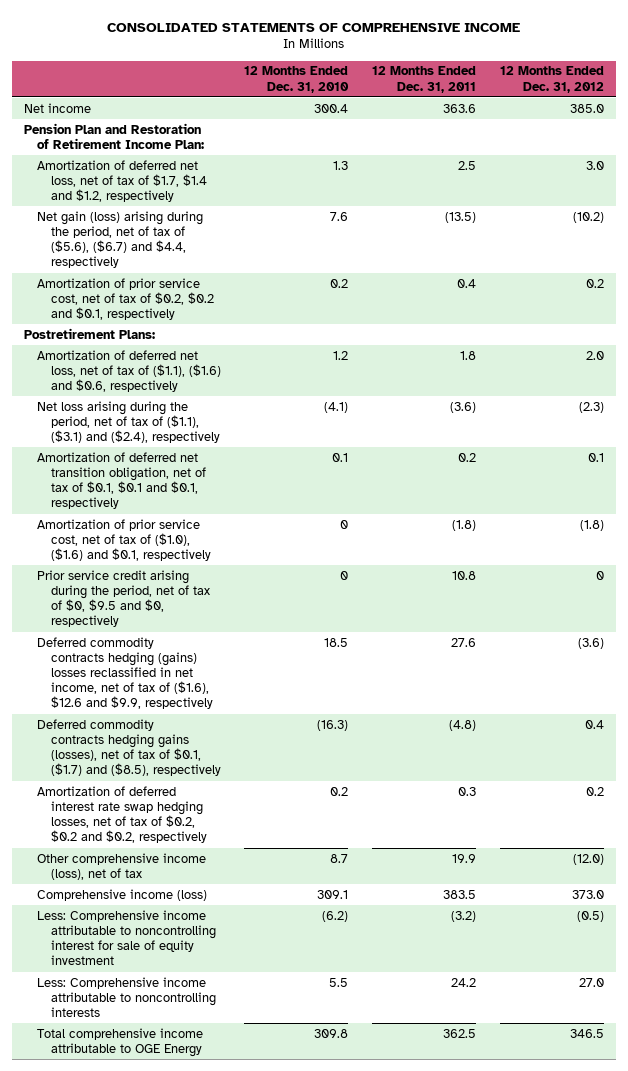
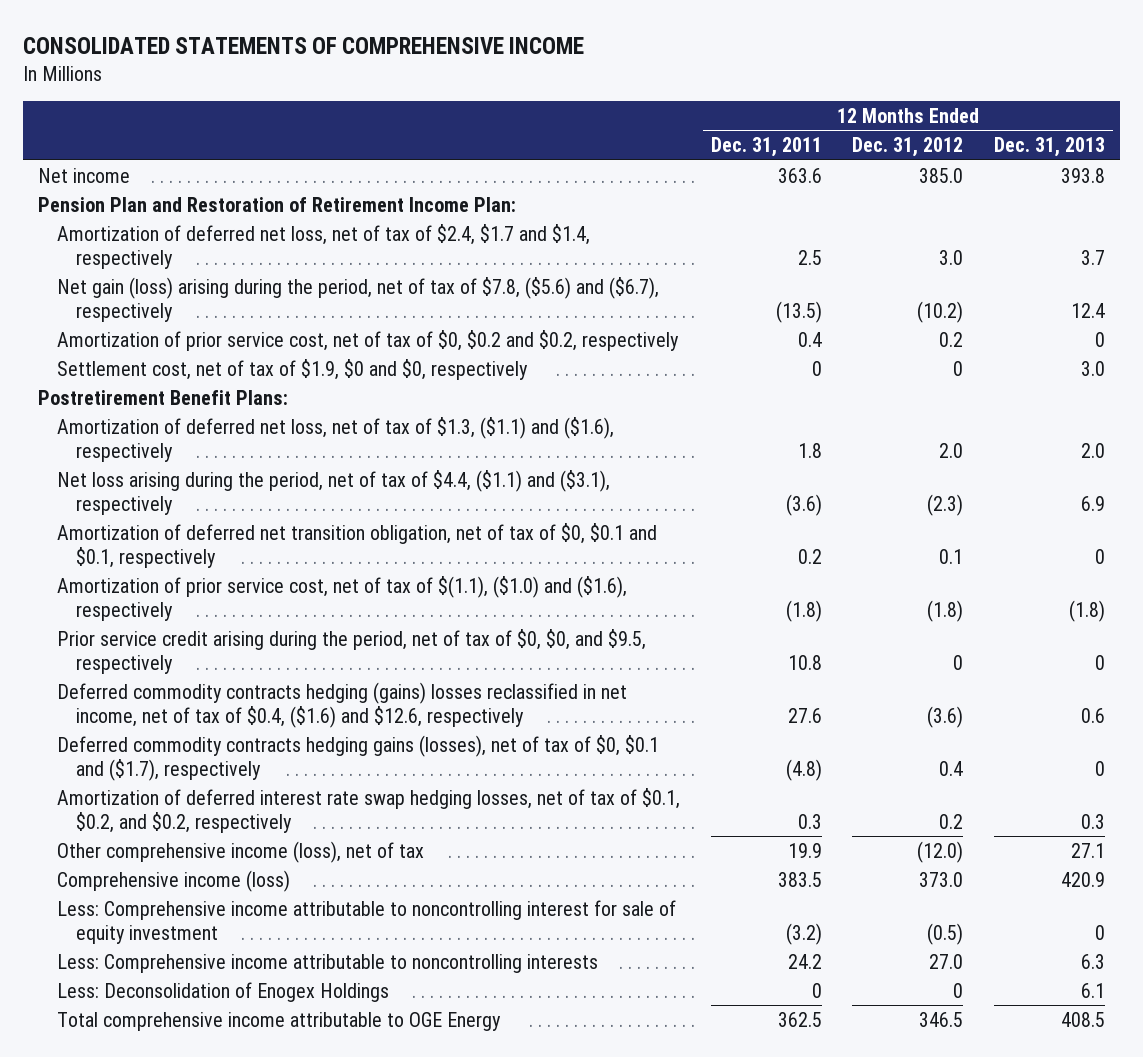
- | 12 Months Ended Dec. 31, 2010 | 12 Months Ended Dec. 31, 2011 | 12 Months Ended Dec. 31, 2012
+ | 12 Months Ended Dec. 31, 2011 | 12 Months Ended Dec. 31, 2012 | 12 Months Ended Dec. 31, 2013
- Amortization of deferred net loss, net of tax of $1.7, $1.4 and $1.2, respectively | 1.3 | 2.5 | 3.0
- Net gain (loss) arising during the period, net of tax of ($5.6), ($6.7) and $4.4, respectively | 7.6 | (13.5) | (10.2)
- Amortization of prior service cost, net of tax of $0.2, $0.2 and $0.1, respectively | 0.2 | 0.4 | 0.2
- Postretirement Plans:
- Amortization of deferred net loss, net of tax of ($1.1), ($1.6) and $0.6, respectively | 1.2 | 1.8 | 2.0
- Net loss arising during the period, net of tax of ($1.1), ($3.1) and ($2.4), respectively | (4.1) | (3.6) | (2.3)
- Amortization of deferred net transition obligation, net of tax of $0.1, $0.1 and $0.1, respectively | 0.1 | 0.2 | 0.1
- Amortization of prior service cost, net of tax of ($1.0), ($1.6) and $0.1, respectively | 0 | (1.8) | (1.8)
- Prior service credit arising during the period, net of tax of $0, $9.5 and $0, respectively | 0 | 10.8 | 0
- Deferred commodity contracts hedging (gains) losses reclassified in net income, net of tax of ($1.6), $12.6 and $9.9, respectively | 18.5 | 27.6 | (3.6)
- Deferred commodity contracts hedging gains (losses), net of tax of $0.1, ($1.7) and ($8.5), respectively | (16.3) | (4.8) | 0.4
- Amortization of deferred interest rate swap hedging losses, net of tax of $0.2, $0.2 and $0.2, respectively | 0.2 | 0.3 | 0.2
+ Amortization of deferred net loss, net of tax of $2.4, $1.7 and $1.4, respectively | 2.5 | 3.0 | 3.7
+ Net gain (loss) arising during the period, net of tax of $7.8, ($5.6) and ($6.7), respectively | (13.5) | (10.2) | 12.4
+ Amortization of prior service cost, net of tax of $0, $0.2 and $0.2, respectively | 0.4 | 0.2 | 0
+ Settlement cost, net of tax of $1.9, $0 and $0, respectively | 0 | 0 | 3.0
+ Postretirement Benefit Plans:
+ Amortization of deferred net loss, net of tax of $1.3, ($1.1) and ($1.6), respectively | 1.8 | 2.0 | 2.0
+ Net loss arising during the period, net of tax of $4.4, ($1.1) and ($3.1), respectively | (3.6) | (2.3) | 6.9
+ Amortization of deferred net transition obligation, net of tax of $0, $0.1 and $0.1, respectively | 0.2 | 0.1 | 0
+ Amortization of prior service cost, net of tax of $(1.1), ($1.0) and ($1.6), respectively | (1.8) | (1.8) | (1.8)
+ Prior service credit arising during the period, net of tax of $0, $0, and $9.5, respectively | 10.8 | 0 | 0
+ Deferred commodity contracts hedging (gains) losses reclassified in net income, net of tax of $0.4, ($1.6) and $12.6, respectively | 27.6 | (3.6) | 0.6
+ Deferred commodity contracts hedging gains (losses), net of tax of $0, $0.1 and ($1.7), respectively | (4.8) | 0.4 | 0
+ Amortization of deferred interest rate swap hedging losses, net of tax of $0.1, $0.2, and $0.2, respectively | 0.3 | 0.2 | 0.3
+ Less: Deconsolidation of Enogex Holdings | 0 | 0 | 6.1

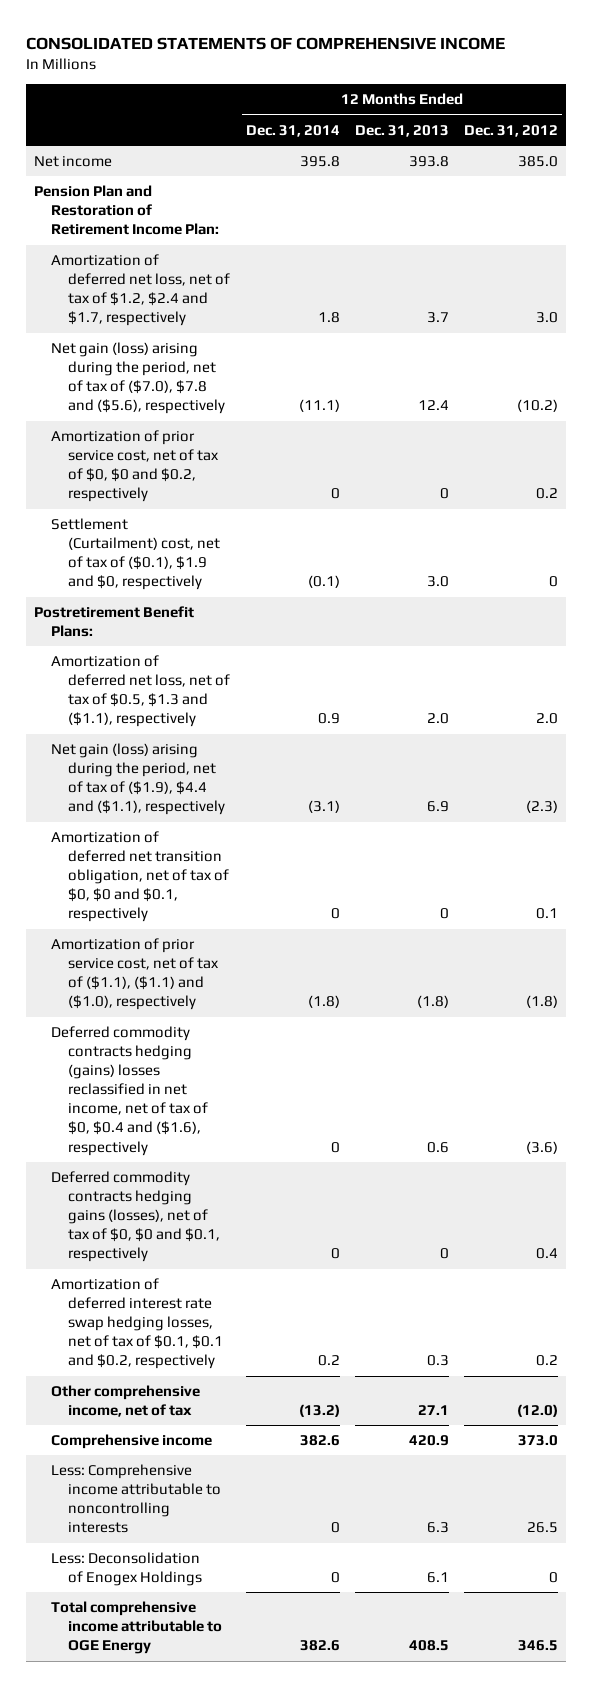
- | 12 Months Ended Dec. 31, 2011 | 12 Months Ended Dec. 31, 2012 | 12 Months Ended Dec. 31, 2013
+ | 12 Months Ended Dec. 31, 2014 | 12 Months Ended Dec. 31, 2013 | 12 Months Ended Dec. 31, 2012
- Amortization of deferred net loss, net of tax of $2.4, $1.7 and $1.4, respectively | 2.5 | 3.0 | 3.7
- Net gain (loss) arising during the period, net of tax of $7.8, ($5.6) and ($6.7), respectively | (13.5) | (10.2) | 12.4
- Amortization of prior service cost, net of tax of $0, $0.2 and $0.2, respectively | 0.4 | 0.2 | 0
- Settlement cost, net of tax of $1.9, $0 and $0, respectively | 0 | 0 | 3.0
+ Amortization of deferred net loss, net of tax of $1.2, $2.4 and $1.7, respectively | 1.8 | 3.7 | 3.0
+ Net gain (loss) arising during the period, net of tax of ($7.0), $7.8 and ($5.6), respectively | (11.1) | 12.4 | (10.2)
+ Amortization of prior service cost, net of tax of $0, $0 and $0.2, respectively | 0 | 0 | 0.2
+ Settlement (Curtailment) cost, net of tax of ($0.1), $1.9 and $0, respectively | (0.1) | 3.0 | 0
- Amortization of deferred net loss, net of tax of $1.3, ($1.1) and ($1.6), respectively | 1.8 | 2.0 | 2.0
- Net loss arising during the period, net of tax of $4.4, ($1.1) and ($3.1), respectively | (3.6) | (2.3) | 6.9
- Amortization of deferred net transition obligation, net of tax of $0, $0.1 and $0.1, respectively | 0.2 | 0.1 | 0
- Amortization of prior service cost, net of tax of $(1.1), ($1.0) and ($1.6), respectively | (1.8) | (1.8) | (1.8)
- Prior service credit arising during the period, net of tax of $0, $0, and $9.5, respectively | 10.8 | 0 | 0
- Deferred commodity contracts hedging (gains) losses reclassified in net income, net of tax of $0.4, ($1.6) and $12.6, respectively | 27.6 | (3.6) | 0.6
- Deferred commodity contracts hedging gains (losses), net of tax of $0, $0.1 and ($1.7), respectively | (4.8) | 0.4 | 0
- Amortization of deferred interest rate swap hedging losses, net of tax of $0.1, $0.2, and $0.2, respectively | 0.3 | 0.2 | 0.3
- Other comprehensive income (loss), net of tax | 19.9 | (12.0) | 27.1
- Comprehensive income (loss) | 383.5 | 373.0 | 420.9
- Less: Comprehensive income attributable to noncontrolling interest for sale of equity investment | (3.2) | (0.5) | 0
- Less: Comprehensive income attributable to noncontrolling interests | 24.2 | 27.0 | 6.3
+ Amortization of deferred net loss, net of tax of $0.5, $1.3 and ($1.1), respectively | 0.9 | 2.0 | 2.0
+ Net gain (loss) arising during the period, net of tax of ($1.9), $4.4 and ($1.1), respectively | (3.1) | 6.9 | (2.3)
+ Amortization of deferred net transition obligation, net of tax of $0, $0 and $0.1, respectively | 0 | 0 | 0.1
+ Amortization of prior service cost, net of tax of ($1.1), ($1.1) and ($1.0), respectively | (1.8) | (1.8) | (1.8)
+ Deferred commodity contracts hedging (gains) losses reclassified in net income, net of tax of $0, $0.4 and ($1.6), respectively | 0 | 0.6 | (3.6)
+ Deferred commodity contracts hedging gains (losses), net of tax of $0, $0 and $0.1, respectively | 0 | 0 | 0.4
+ Amortization of deferred interest rate swap hedging losses, net of tax of $0.1, $0.1 and $0.2, respectively | 0.2 | 0.3 | 0.2
+ Other comprehensive income, net of tax | (13.2) | 27.1 | (12.0)
+ Comprehensive income | 382.6 | 420.9 | 373.0
+ Less: Comprehensive income attributable to noncontrolling interests | 0 | 6.3 | 26.5

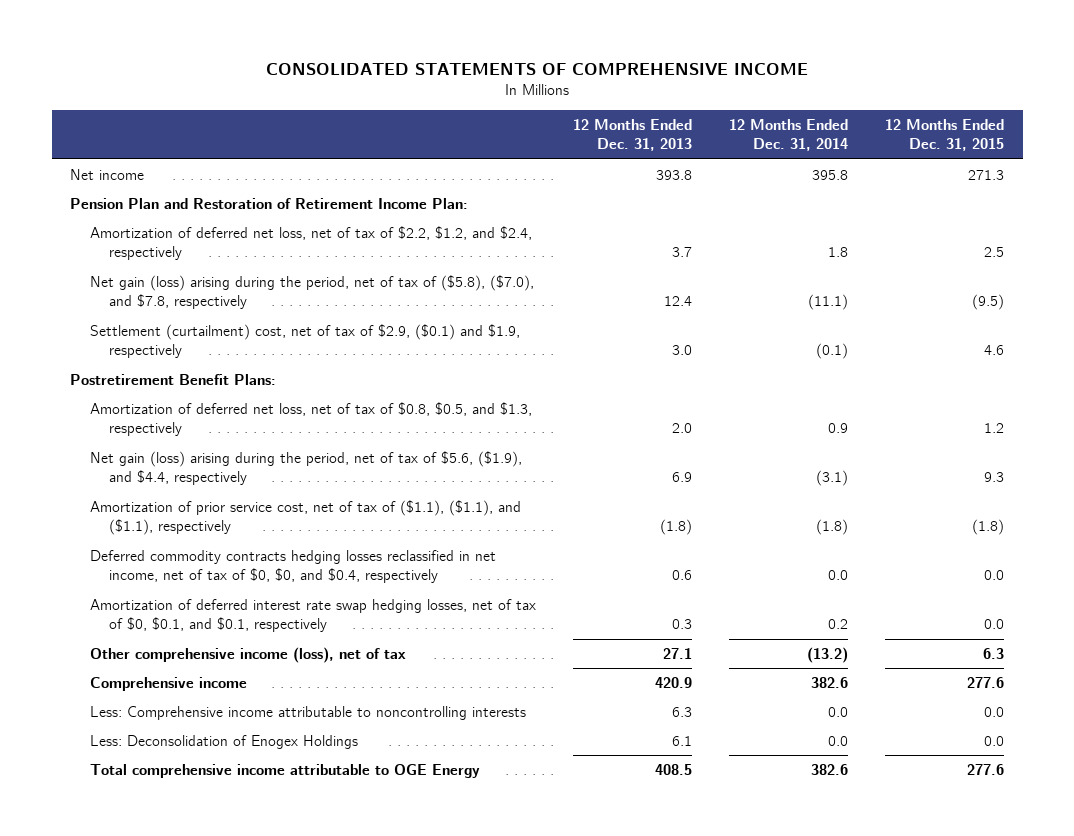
- | 12 Months Ended Dec. 31, 2014 | 12 Months Ended Dec. 31, 2013 | 12 Months Ended Dec. 31, 2012
+ | 12 Months Ended Dec. 31, 2013 | 12 Months Ended Dec. 31, 2014 | 12 Months Ended Dec. 31, 2015
- Amortization of deferred net loss, net of tax of $1.2, $2.4 and $1.7, respectively | 1.8 | 3.7 | 3.0
- Net gain (loss) arising during the period, net of tax of ($7.0), $7.8 and ($5.6), respectively | (11.1) | 12.4 | (10.2)
- Amortization of prior service cost, net of tax of $0, $0 and $0.2, respectively | 0 | 0 | 0.2
- Settlement (Curtailment) cost, net of tax of ($0.1), $1.9 and $0, respectively | (0.1) | 3.0 | 0
+ Amortization of deferred net loss, net of tax of $2.2, $1.2, and $2.4, respectively | 3.7 | 1.8 | 2.5
+ Net gain (loss) arising during the period, net of tax of ($5.8), ($7.0), and $7.8, respectively | 12.4 | (11.1) | (9.5)
+ Settlement (curtailment) cost, net of tax of $2.9, ($0.1) and $1.9, respectively | 3.0 | (0.1) | 4.6
- Amortization of deferred net loss, net of tax of $0.5, $1.3 and ($1.1), respectively | 0.9 | 2.0 | 2.0
- Net gain (loss) arising during the period, net of tax of ($1.9), $4.4 and ($1.1), respectively | (3.1) | 6.9 | (2.3)
- Amortization of deferred net transition obligation, net of tax of $0, $0 and $0.1, respectively | 0 | 0 | 0.1
- Amortization of prior service cost, net of tax of ($1.1), ($1.1) and ($1.0), respectively | (1.8) | (1.8) | (1.8)
- Deferred commodity contracts hedging (gains) losses reclassified in net income, net of tax of $0, $0.4 and ($1.6), respectively | 0 | 0.6 | (3.6)
- Deferred commodity contracts hedging gains (losses), net of tax of $0, $0 and $0.1, respectively | 0 | 0 | 0.4
- Amortization of deferred interest rate swap hedging losses, net of tax of $0.1, $0.1 and $0.2, respectively | 0.2 | 0.3 | 0.2
- Other comprehensive income, net of tax | (13.2) | 27.1 | (12.0)
+ Amortization of deferred net loss, net of tax of $0.8, $0.5, and $1.3, respectively | 2.0 | 0.9 | 1.2
+ Net gain (loss) arising during the period, net of tax of $5.6, ($1.9), and $4.4, respectively | 6.9 | (3.1) | 9.3
+ Amortization of prior service cost, net of tax of ($1.1), ($1.1), and ($1.1), respectively | (1.8) | (1.8) | (1.8)
+ Deferred commodity contracts hedging losses reclassified in net income, net of tax of $0, $0, and $0.4, respectively | 0.6 | 0.0 | 0.0
+ Amortization of deferred interest rate swap hedging losses, net of tax of $0, $0.1, and $0.1, respectively | 0.3 | 0.2 | 0.0
+ Other comprehensive income (loss), net of tax | 27.1 | (13.2) | 6.3
- Less: Comprehensive income attributable to noncontrolling interests | 0 | 6.3 | 26.5
- Less: Deconsolidation of Enogex Holdings | 0 | 6.1 | 0
+ Less: Comprehensive income attributable to noncontrolling interests | 6.3 | 0.0 | 0.0
+ Less: Deconsolidation of Enogex Holdings | 6.1 | 0.0 | 0.0

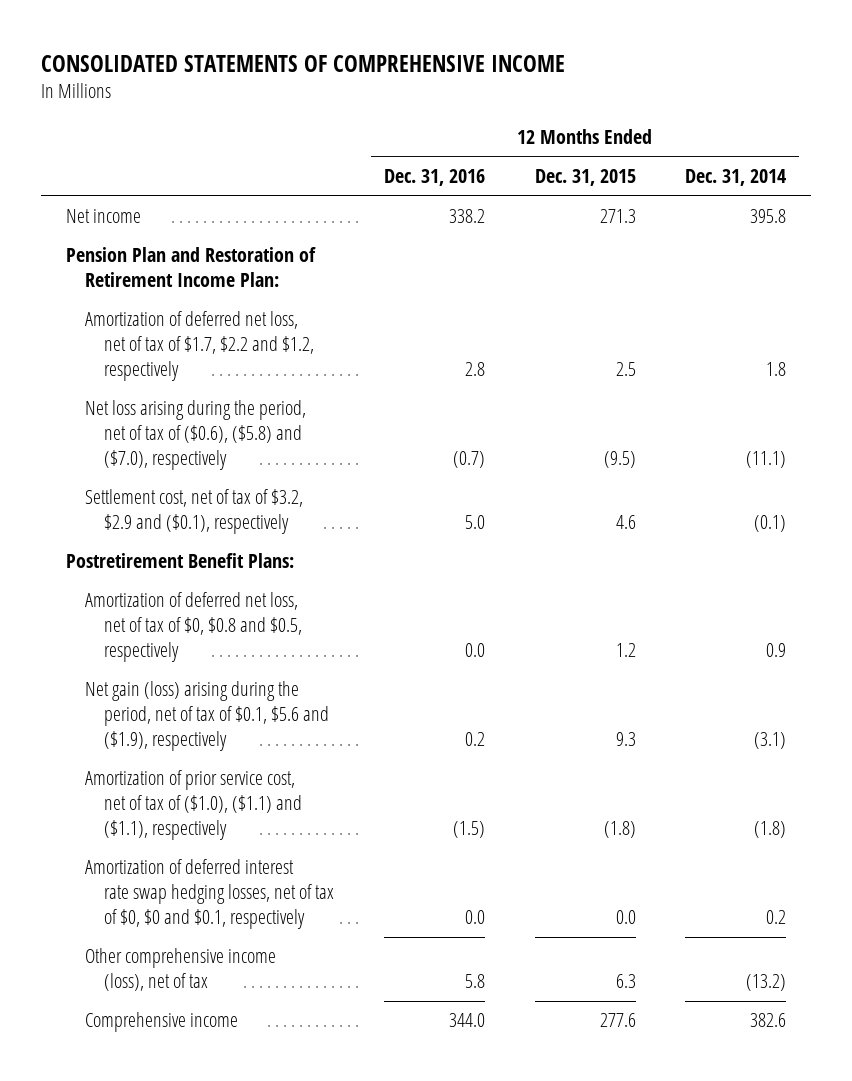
- | 12 Months Ended Dec. 31, 2013 | 12 Months Ended Dec. 31, 2014 | 12 Months Ended Dec. 31, 2015
+ | 12 Months Ended Dec. 31, 2016 | 12 Months Ended Dec. 31, 2015 | 12 Months Ended Dec. 31, 2014
- Amortization of deferred net loss, net of tax of $2.2, $1.2, and $2.4, respectively | 3.7 | 1.8 | 2.5
- Net gain (loss) arising during the period, net of tax of ($5.8), ($7.0), and $7.8, respectively | 12.4 | (11.1) | (9.5)
- Settlement (curtailment) cost, net of tax of $2.9, ($0.1) and $1.9, respectively | 3.0 | (0.1) | 4.6
+ Amortization of deferred net loss, net of tax of $1.7, $2.2 and $1.2, respectively | 2.8 | 2.5 | 1.8
+ Net loss arising during the period, net of tax of ($0.6), ($5.8) and ($7.0), respectively | (0.7) | (9.5) | (11.1)
+ Settlement cost, net of tax of $3.2, $2.9 and ($0.1), respectively | 5.0 | 4.6 | (0.1)
- Amortization of deferred net loss, net of tax of $0.8, $0.5, and $1.3, respectively | 2.0 | 0.9 | 1.2
- Net gain (loss) arising during the period, net of tax of $5.6, ($1.9), and $4.4, respectively | 6.9 | (3.1) | 9.3
- Amortization of prior service cost, net of tax of ($1.1), ($1.1), and ($1.1), respectively | (1.8) | (1.8) | (1.8)
- Deferred commodity contracts hedging losses reclassified in net income, net of tax of $0, $0, and $0.4, respectively | 0.6 | 0.0 | 0.0
- Amortization of deferred interest rate swap hedging losses, net of tax of $0, $0.1, and $0.1, respectively | 0.3 | 0.2 | 0.0
+ Amortization of deferred net loss, net of tax of $0, $0.8 and $0.5, respectively | 0.0 | 1.2 | 0.9
+ Net gain (loss) arising during the period, net of tax of $0.1, $5.6 and ($1.9), respectively | 0.2 | 9.3 | (3.1)
+ Amortization of prior service cost, net of tax of ($1.0), ($1.1) and ($1.1), respectively | (1.5) | (1.8) | (1.8)
+ Amortization of deferred interest rate swap hedging losses, net of tax of $0, $0 and $0.1, respectively | 0.0 | 0.0 | 0.2
- Less: Comprehensive income attributable to noncontrolling interests | 6.3 | 0.0 | 0.0
- Less: Deconsolidation of Enogex Holdings | 6.1 | 0.0 | 0.0
- Total comprehensive income attributable to OGE Energy | 408.5 | 382.6 | 277.6

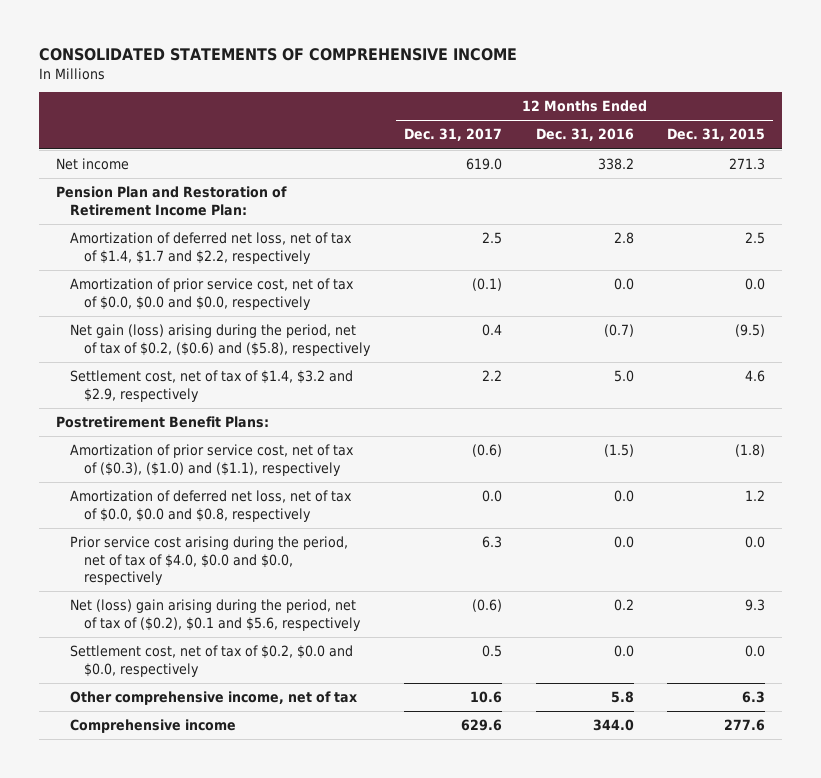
- | 12 Months Ended Dec. 31, 2016 | 12 Months Ended Dec. 31, 2015 | 12 Months Ended Dec. 31, 2014
+ | 12 Months Ended Dec. 31, 2017 | 12 Months Ended Dec. 31, 2016 | 12 Months Ended Dec. 31, 2015
- Amortization of deferred net loss, net of tax of $1.7, $2.2 and $1.2, respectively | 2.8 | 2.5 | 1.8
- Net loss arising during the period, net of tax of ($0.6), ($5.8) and ($7.0), respectively | (0.7) | (9.5) | (11.1)
- Settlement cost, net of tax of $3.2, $2.9 and ($0.1), respectively | 5.0 | 4.6 | (0.1)
+ Amortization of deferred net loss, net of tax of $1.4, $1.7 and $2.2, respectively | 2.5 | 2.8 | 2.5
+ Amortization of prior service cost, net of tax of $0.0, $0.0 and $0.0, respectively | (0.1) | 0.0 | 0.0
+ Net gain (loss) arising during the period, net of tax of $0.2, ($0.6) and ($5.8), respectively | 0.4 | (0.7) | (9.5)
+ Settlement cost, net of tax of $1.4, $3.2 and $2.9, respectively | 2.2 | 5.0 | 4.6
- Amortization of deferred net loss, net of tax of $0, $0.8 and $0.5, respectively | 0.0 | 1.2 | 0.9
- Net gain (loss) arising during the period, net of tax of $0.1, $5.6 and ($1.9), respectively | 0.2 | 9.3 | (3.1)
- Amortization of prior service cost, net of tax of ($1.0), ($1.1) and ($1.1), respectively | (1.5) | (1.8) | (1.8)
- Amortization of deferred interest rate swap hedging losses, net of tax of $0, $0 and $0.1, respectively | 0.0 | 0.0 | 0.2
- Other comprehensive income (loss), net of tax | 5.8 | 6.3 | (13.2)
+ Amortization of prior service cost, net of tax of ($0.3), ($1.0) and ($1.1), respectively | (0.6) | (1.5) | (1.8)
+ Amortization of deferred net loss, net of tax of $0.0, $0.0 and $0.8, respectively | 0.0 | 0.0 | 1.2
+ Prior service cost arising during the period, net of tax of $4.0, $0.0 and $0.0, respectively | 6.3 | 0.0 | 0.0
+ Net (loss) gain arising during the period, net of tax of ($0.2), $0.1 and $5.6, respectively | (0.6) | 0.2 | 9.3
+ Settlement cost, net of tax of $0.2, $0.0 and $0.0, respectively | 0.5 | 0.0 | 0.0
+ Other comprehensive income, net of tax | 10.6 | 5.8 | 6.3

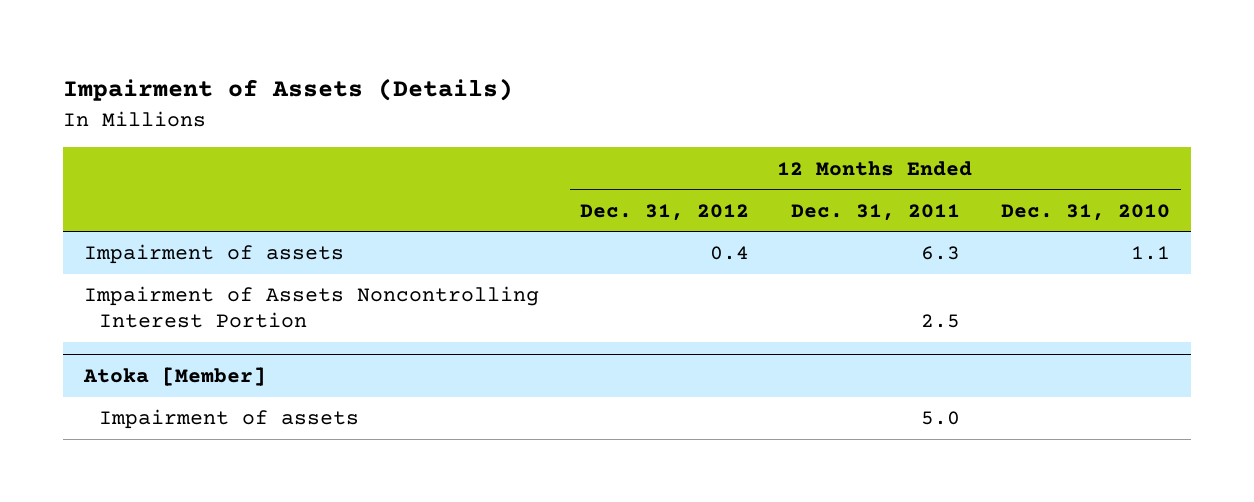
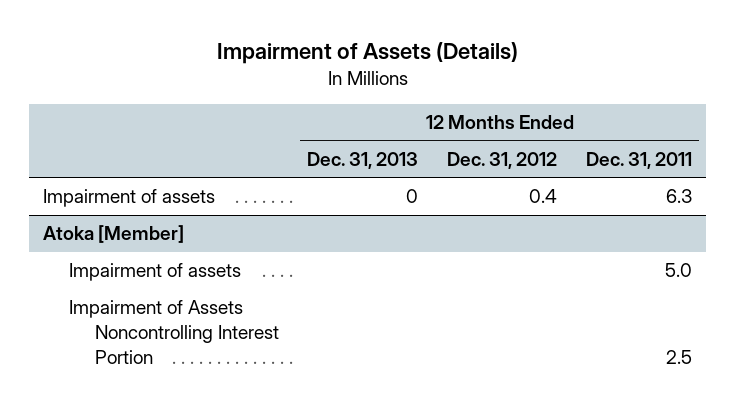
- | 12 Months Ended Dec. 31, 2012 | 12 Months Ended Dec. 31, 2011 | 12 Months Ended Dec. 31, 2010
+ | 12 Months Ended Dec. 31, 2013 | 12 Months Ended Dec. 31, 2012 | 12 Months Ended Dec. 31, 2011
- Impairment of Assets Noncontrolling Interest Portion | | 2.5 |
@ Atoka [Member]
+ Impairment of Assets Noncontrolling Interest Portion | | | 2.5

